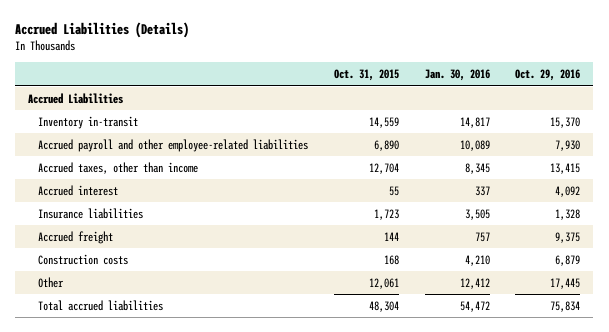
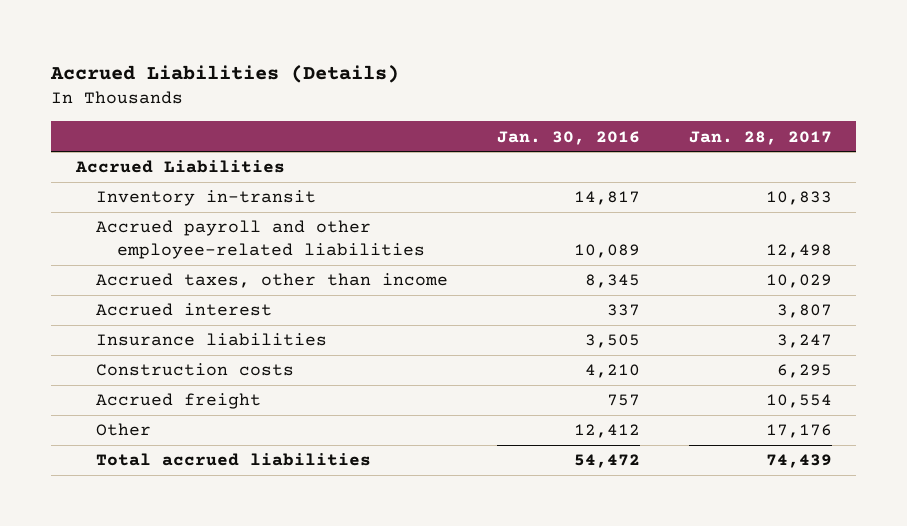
- | Oct. 31, 2015 | Jan. 30, 2016 | Oct. 29, 2016
+ | Jan. 30, 2016 | Jan. 28, 2017
moved down: Accrued freight | 757 | 10,554

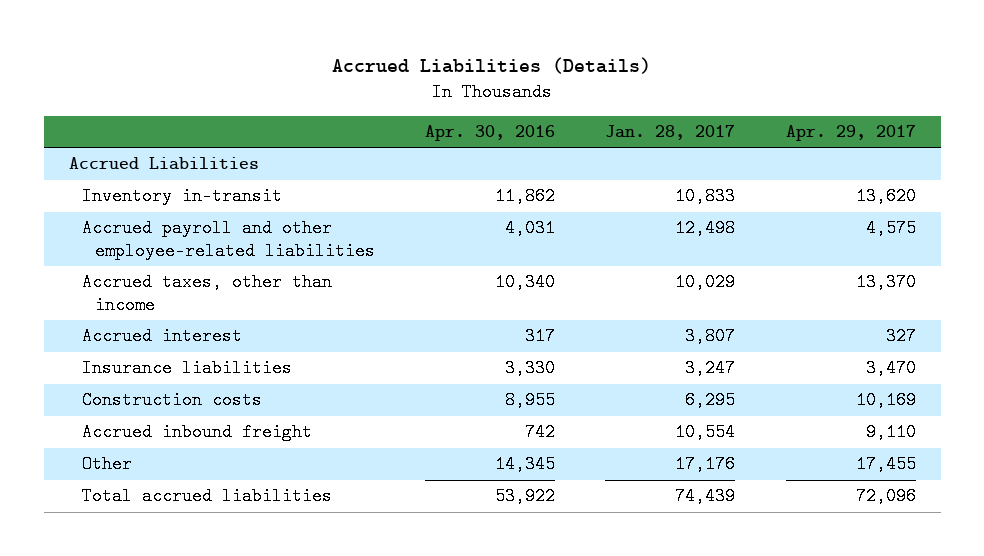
- | Jan. 30, 2016 | Jan. 28, 2017
+ | Apr. 30, 2016 | Jan. 28, 2017 | Apr. 29, 2017
- Accrued freight | 757 | 10,554
+ Accrued inbound freight | 742 | 10,554 | 9,110

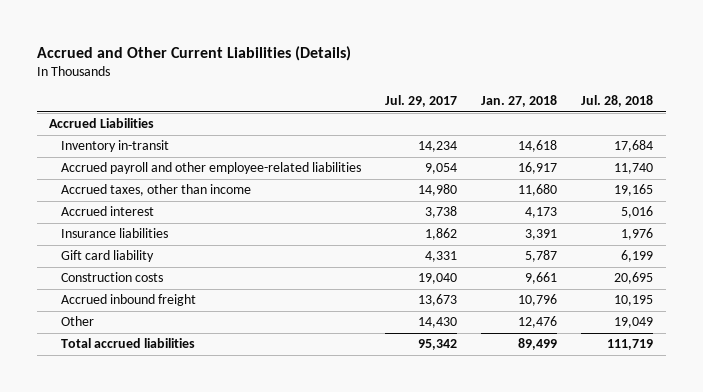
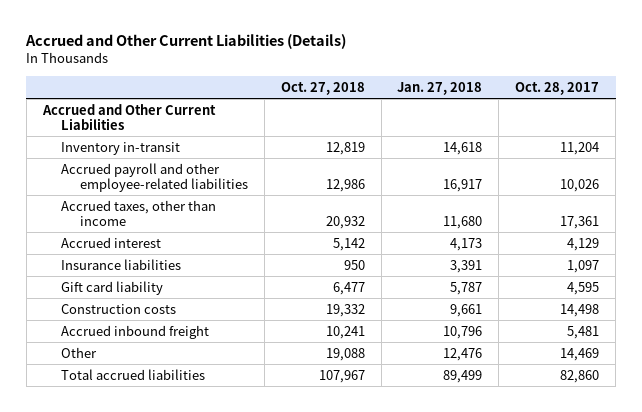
- | Jul. 29, 2017 | Jan. 27, 2018 | Jul. 28, 2018
+ | Oct. 27, 2018 | Jan. 27, 2018 | Oct. 28, 2017
- Accrued Liabilities
+ Accrued and Other Current Liabilities

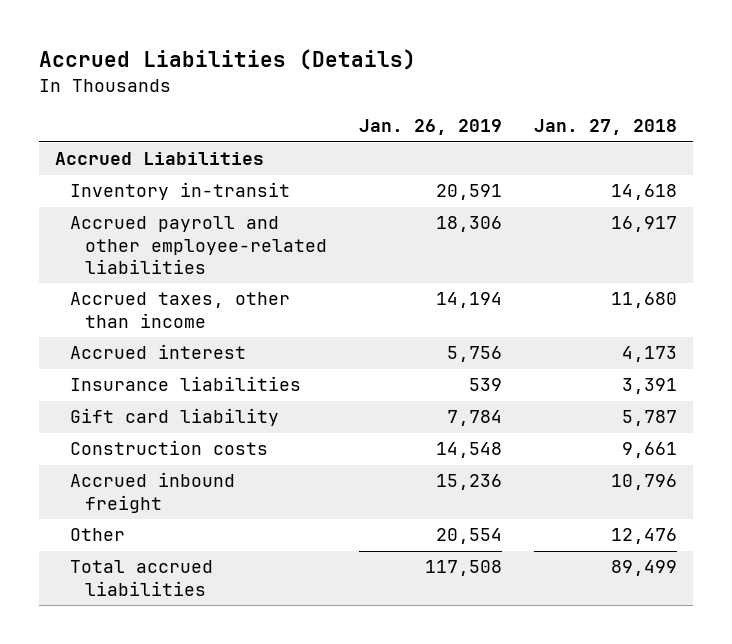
- Accrued and Other Current Liabilities (Details)
+ Accrued Liabilities (Details)
- | Oct. 27, 2018 | Jan. 27, 2018 | Oct. 28, 2017
+ | Jan. 26, 2019 | Jan. 27, 2018
- Accrued and Other Current Liabilities
+ Accrued Liabilities

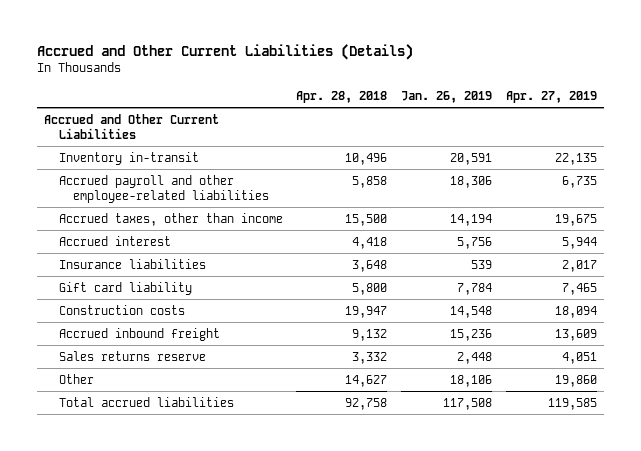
- Accrued Liabilities (Details)
+ Accrued and Other Current Liabilities (Details)
- | Jan. 26, 2019 | Jan. 27, 2018
+ | Apr. 28, 2018 | Jan. 26, 2019 | Apr. 27, 2019
- Accrued Liabilities
+ Accrued and Other Current Liabilities
- Other | 20,554 | 12,476
+ Sales returns reserve | 3,332 | 2,448 | 4,051
+ Other | 14,627 | 18,106 | 19,860

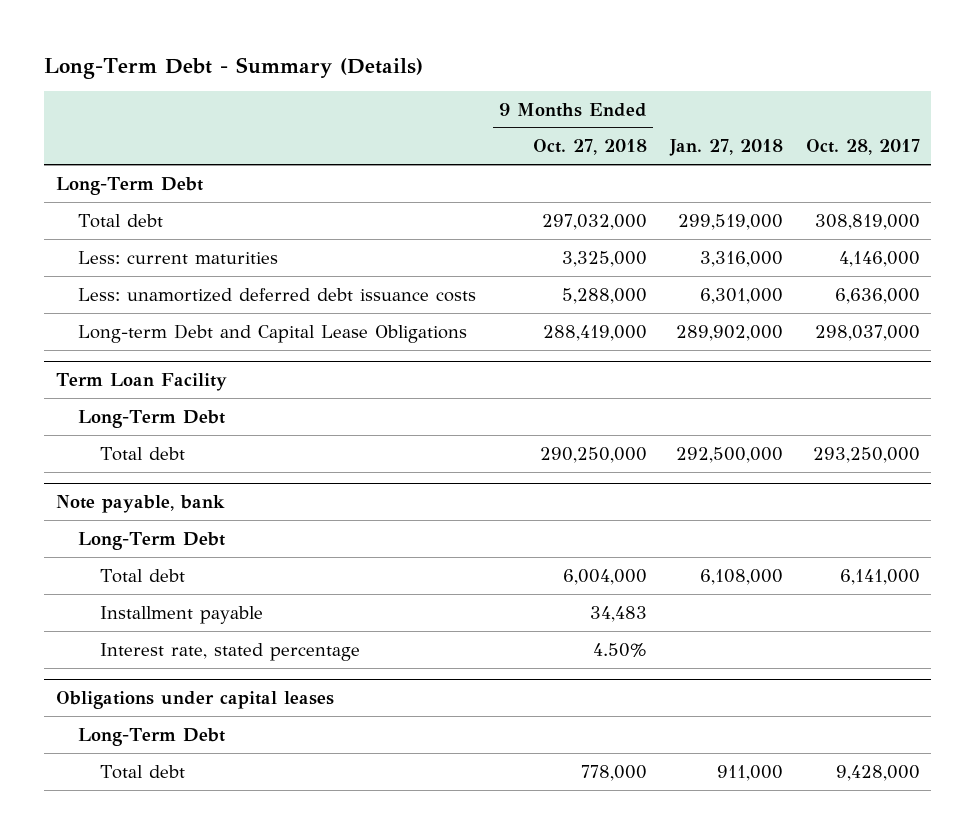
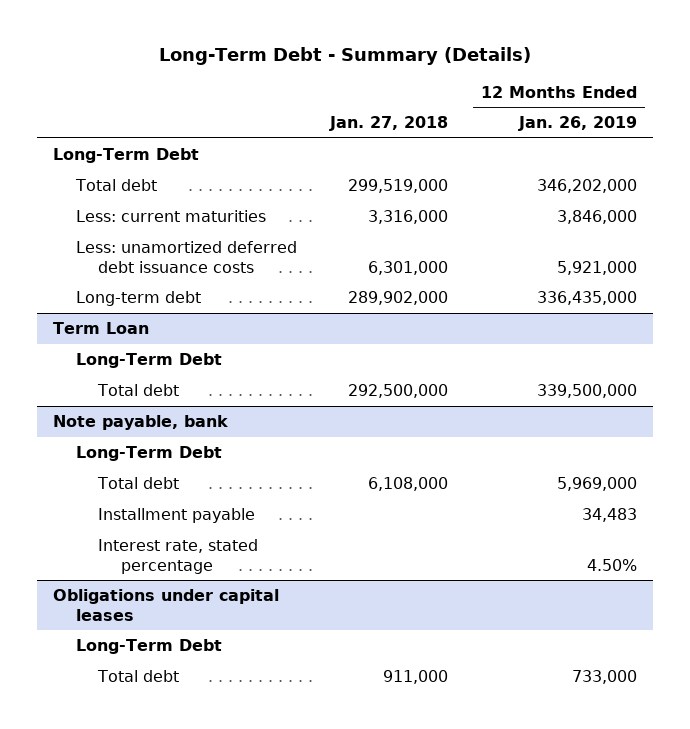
- | 9 Months Ended Oct. 27, 2018 | Jan. 27, 2018 | Oct. 28, 2017
+ | Jan. 27, 2018 | 12 Months Ended Jan. 26, 2019
- Long-term Debt and Capital Lease Obligations | 288,419,000 | 289,902,000 | 298,037,000
- Term Loan Facility
+ Long-term debt | 289,902,000 | 336,435,000
+ Term Loan

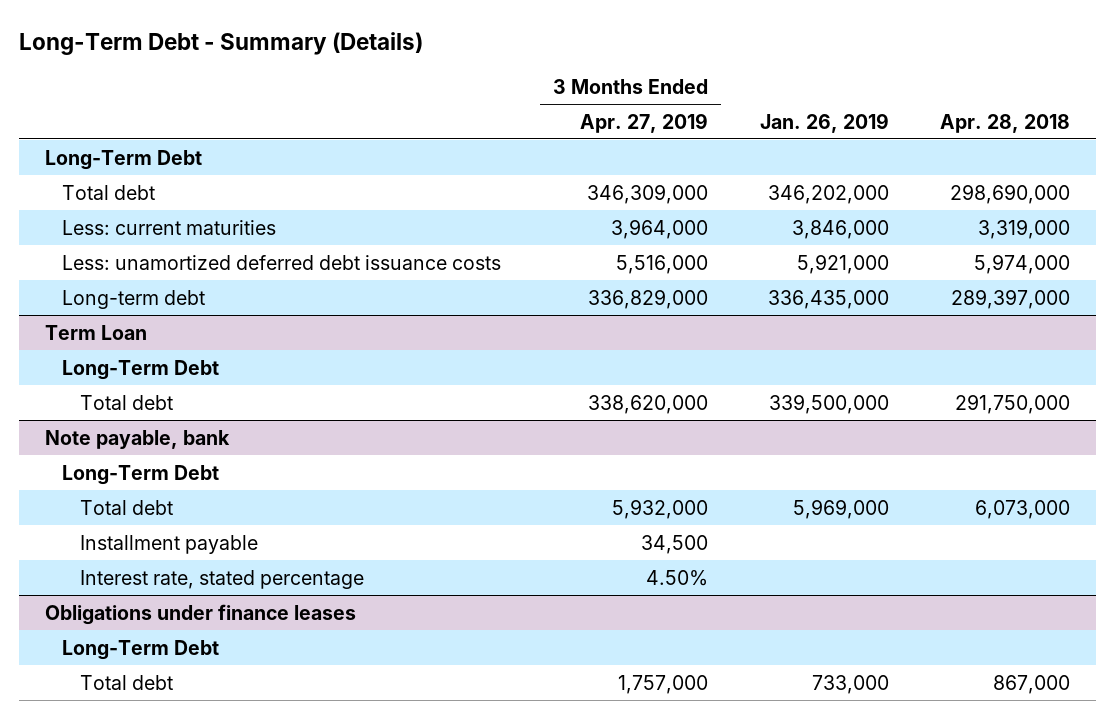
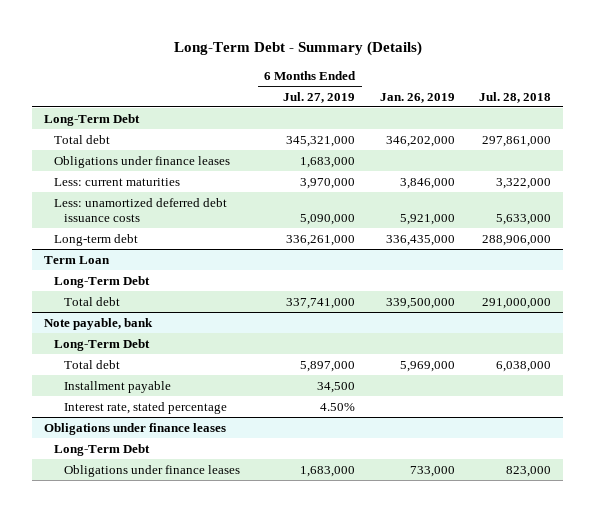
- | 3 Months Ended Apr. 27, 2019 | Jan. 26, 2019 | Apr. 28, 2018
+ | 6 Months Ended Jul. 27, 2019 | Jan. 26, 2019 | Jul. 28, 2018
+ Obligations under finance leases | 1,683,000 | |
@ Obligations under finance leases
- Total debt | 1,757,000 | 733,000 | 867,000
+ Obligations under finance leases | 1,683,000 | 733,000 | 823,000

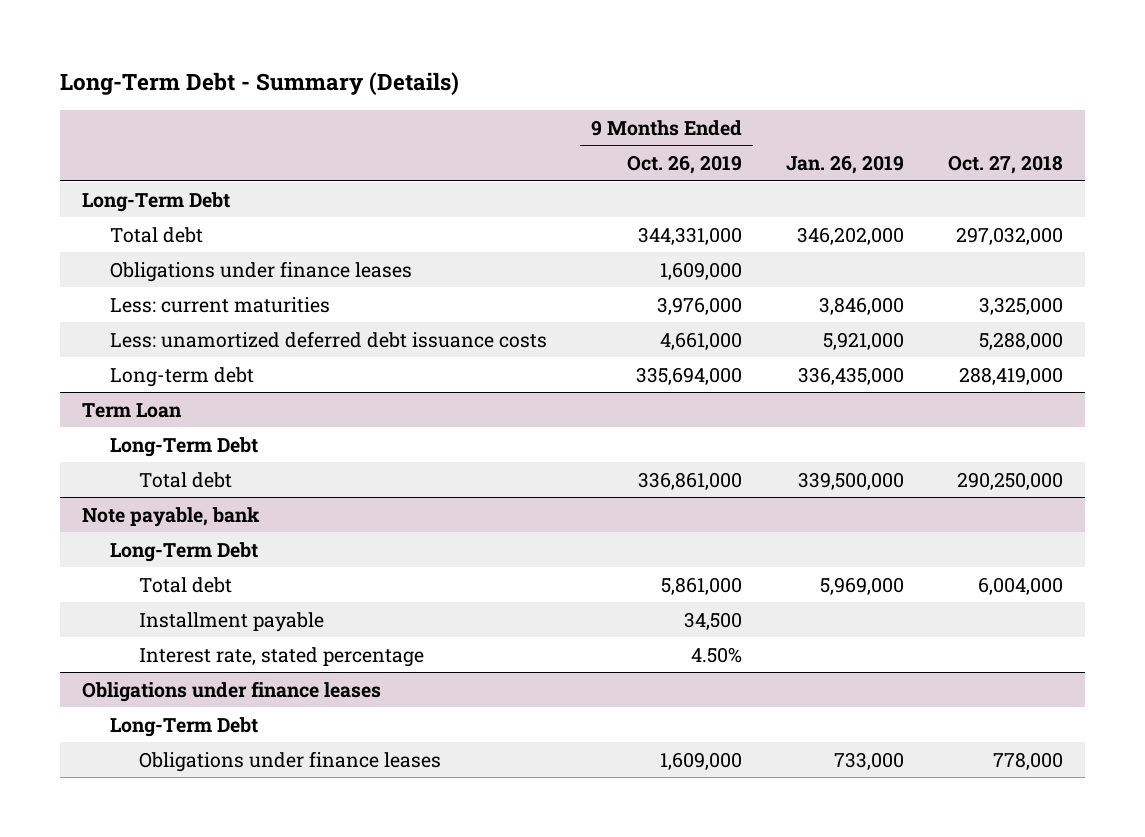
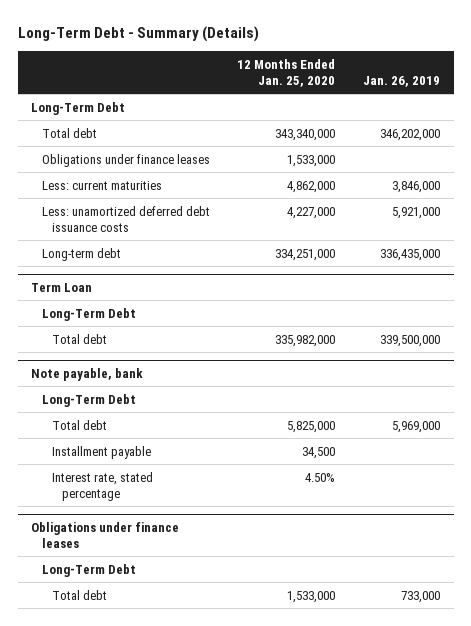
- | 9 Months Ended Oct. 26, 2019 | Jan. 26, 2019 | Oct. 27, 2018
+ | 12 Months Ended Jan. 25, 2020 | Jan. 26, 2019
@ Obligations under finance leases
- Obligations under finance leases | 1,609,000 | 733,000 | 778,000
+ Total debt | 1,533,000 | 733,000

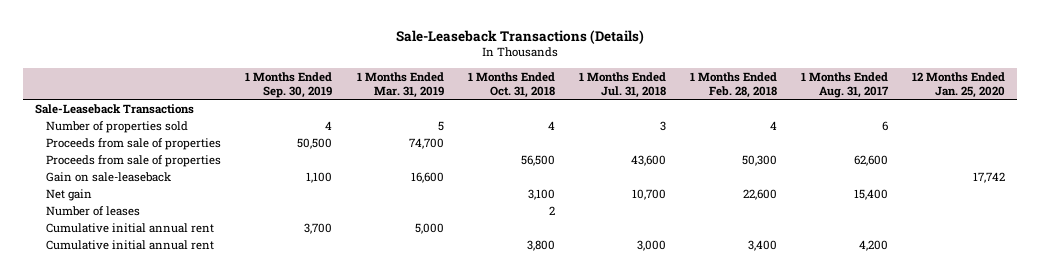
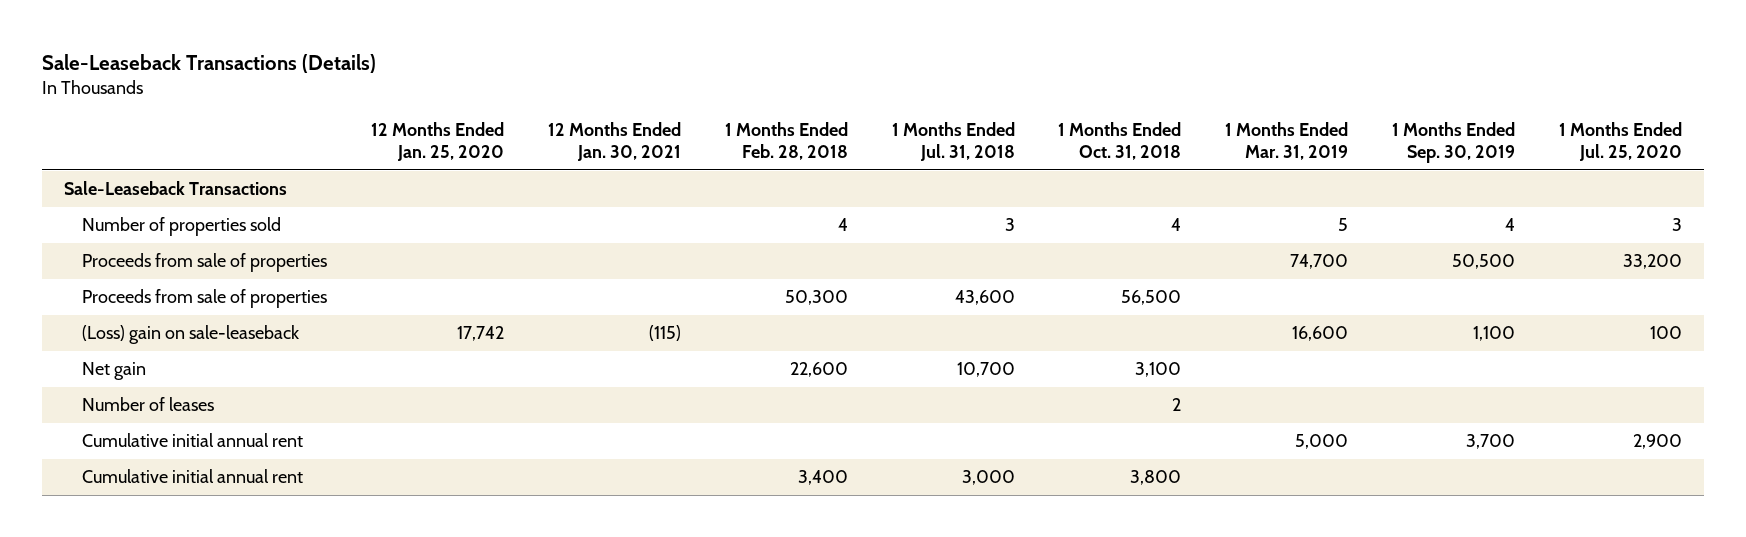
- | 1 Months Ended Sep. 30, 2019 | 1 Months Ended Mar. 31, 2019 | 1 Months Ended Oct. 31, 2018 | 1 Months Ended Jul. 31, 2018 | 1 Months Ended Feb. 28, 2018 | 1 Months Ended Aug. 31, 2017 | 12 Months Ended Jan. 25, 2020
+ | 12 Months Ended Jan. 25, 2020 | 12 Months Ended Jan. 30, 2021 | 1 Months Ended Feb. 28, 2018 | 1 Months Ended Jul. 31, 2018 | 1 Months Ended Oct. 31, 2018 | 1 Months Ended Mar. 31, 2019 | 1 Months Ended Sep. 30, 2019 | 1 Months Ended Jul. 25, 2020
- Gain on sale-leaseback | 1,100 | 16,600 | | | | | 17,742
+ (Loss) gain on sale-leaseback | 17,742 | (115) | | | | 16,600 | 1,100 | 100

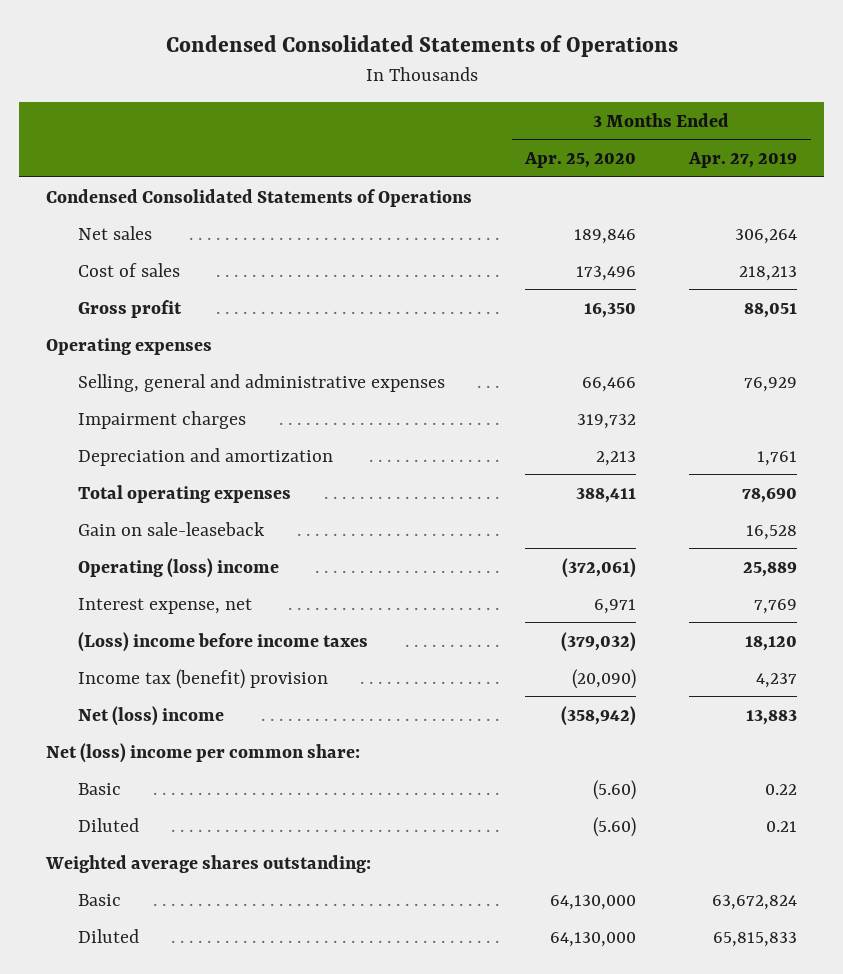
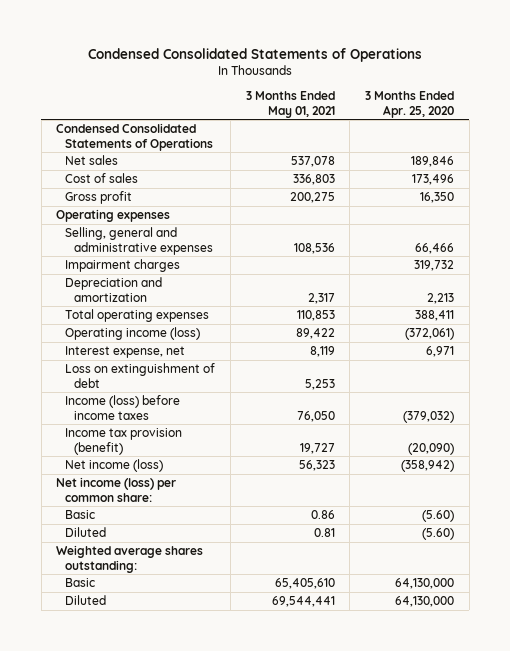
- | 3 Months Ended Apr. 25, 2020 | 3 Months Ended Apr. 27, 2019
+ | 3 Months Ended May 01, 2021 | 3 Months Ended Apr. 25, 2020
- Gain on sale-leaseback | | 16,528
- Operating (loss) income | (372,061) | 25,889
+ Operating income (loss) | 89,422 | (372,061)
- (Loss) income before income taxes | (379,032) | 18,120
- Income tax (benefit) provision | (20,090) | 4,237
- Net (loss) income | (358,942) | 13,883
- Net (loss) income per common share:
+ Loss on extinguishment of debt | 5,253 |
+ Income (loss) before income taxes | 76,050 | (379,032)
+ Income tax provision (benefit) | 19,727 | (20,090)
+ Net income (loss) | 56,323 | (358,942)
+ Net income (loss) per common share:

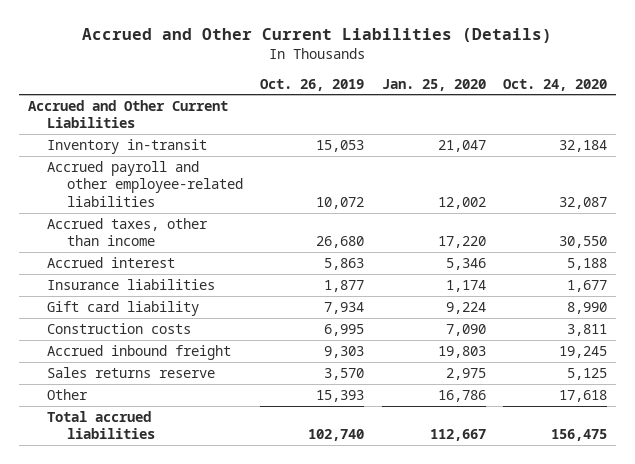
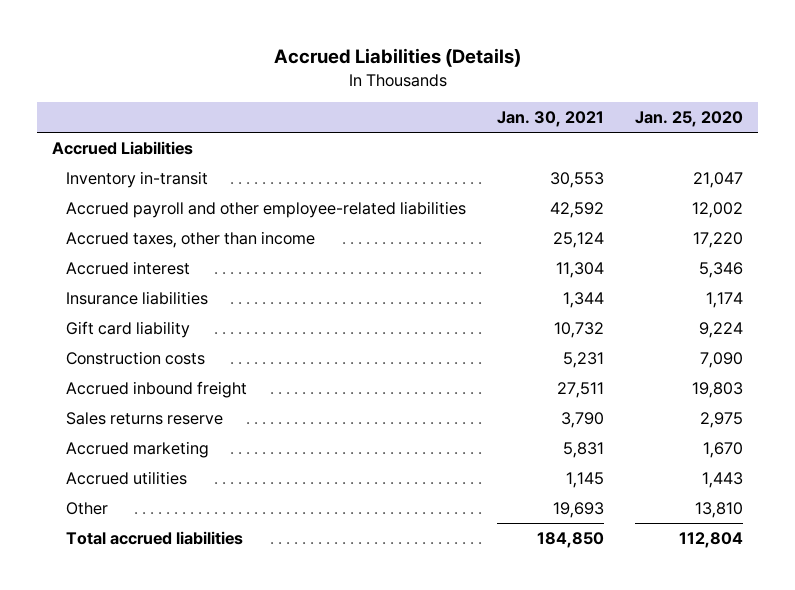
- Accrued and Other Current Liabilities (Details)
+ Accrued Liabilities (Details)
- | Oct. 26, 2019 | Jan. 25, 2020 | Oct. 24, 2020
+ | Jan. 30, 2021 | Jan. 25, 2020
- Accrued and Other Current Liabilities
+ Accrued Liabilities
- Other | 15,393 | 16,786 | 17,618
- Total accrued liabilities | 102,740 | 112,667 | 156,475
+ Accrued marketing | 5,831 | 1,670
+ Accrued utilities | 1,145 | 1,443
+ Other | 19,693 | 13,810
+ Total accrued liabilities | 184,850 | 112,804

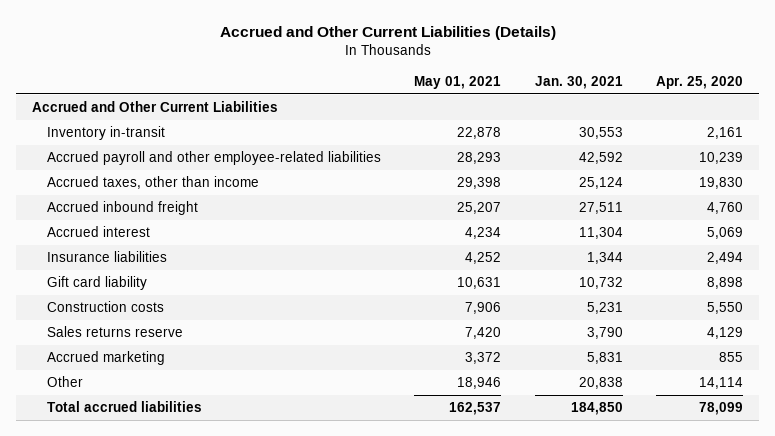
- Accrued Liabilities (Details)
+ Accrued and Other Current Liabilities (Details)
- | Jan. 30, 2021 | Jan. 25, 2020
+ | May 01, 2021 | Jan. 30, 2021 | Apr. 25, 2020
- Accrued Liabilities
+ Accrued and Other Current Liabilities
moved up: Accrued inbound freight | 25,207 | 27,511 | 4,760
- Accrued utilities | 1,145 | 1,443
- Other | 19,693 | 13,810
+ Other | 18,946 | 20,838 | 14,114

